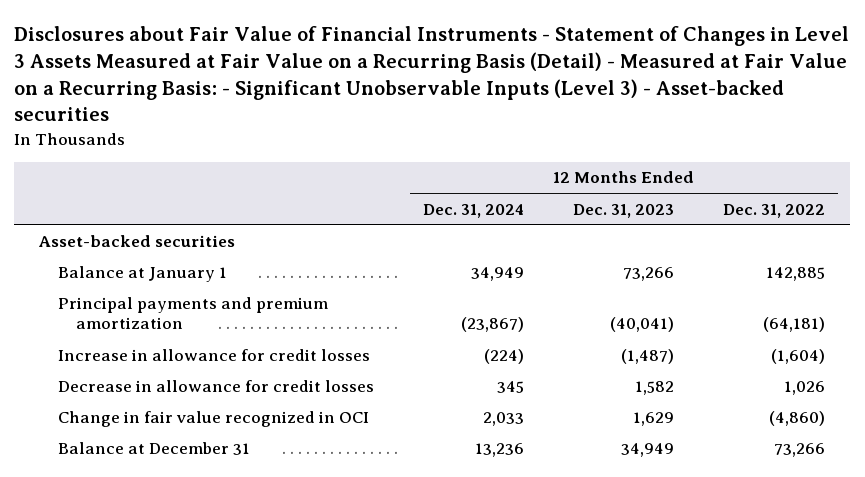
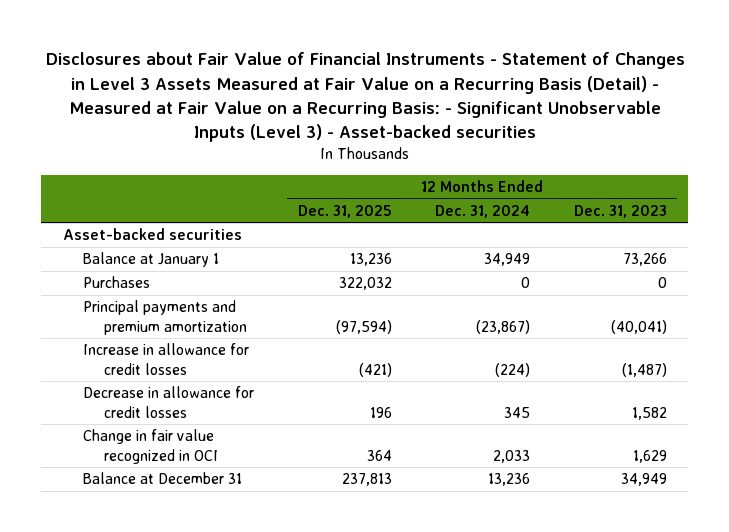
- | 12 Months Ended Dec. 31, 2024 | 12 Months Ended Dec. 31, 2023 | 12 Months Ended Dec. 31, 2022
+ | 12 Months Ended Dec. 31, 2025 | 12 Months Ended Dec. 31, 2024 | 12 Months Ended Dec. 31, 2023
+ Purchases | 322,032 | 0 | 0

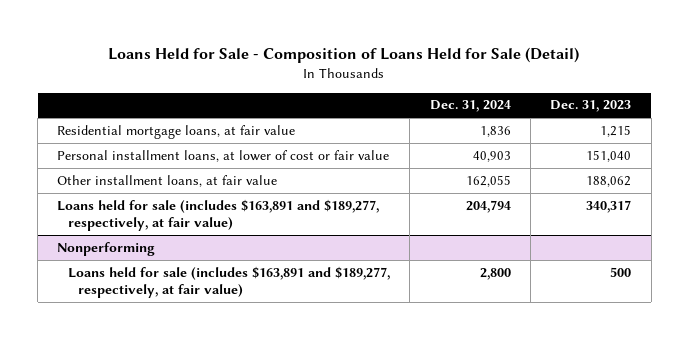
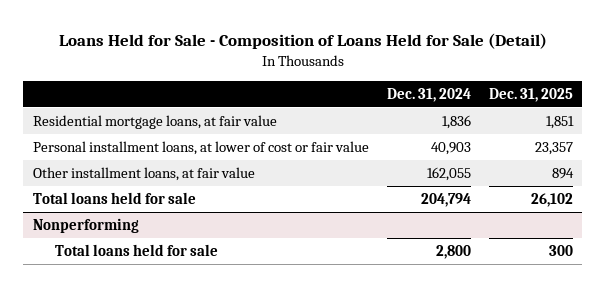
- | Dec. 31, 2024 | Dec. 31, 2023
+ | Dec. 31, 2024 | Dec. 31, 2025
- Loans held for sale (includes $163,891 and $189,277, respectively, at fair value) | 204,794 | 340,317
+ Total loans held for sale | 204,794 | 26,102
@ Nonperforming
- Loans held for sale (includes $163,891 and $189,277, respectively, at fair value) | 2,800 | 500
+ Total loans held for sale | 2,800 | 300

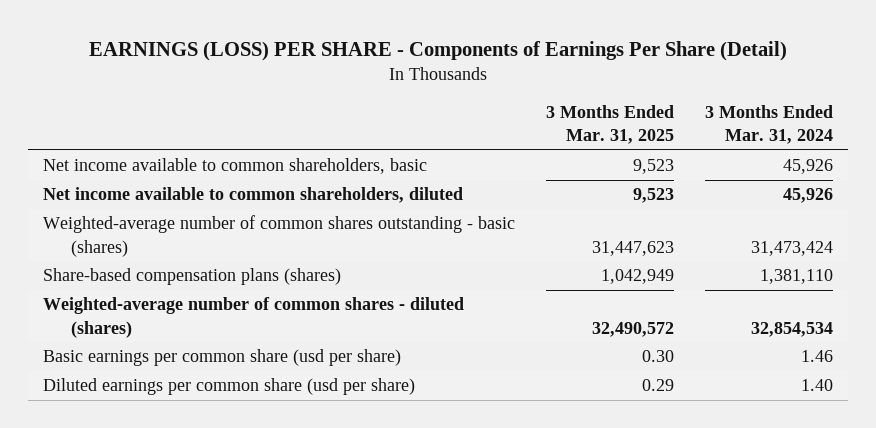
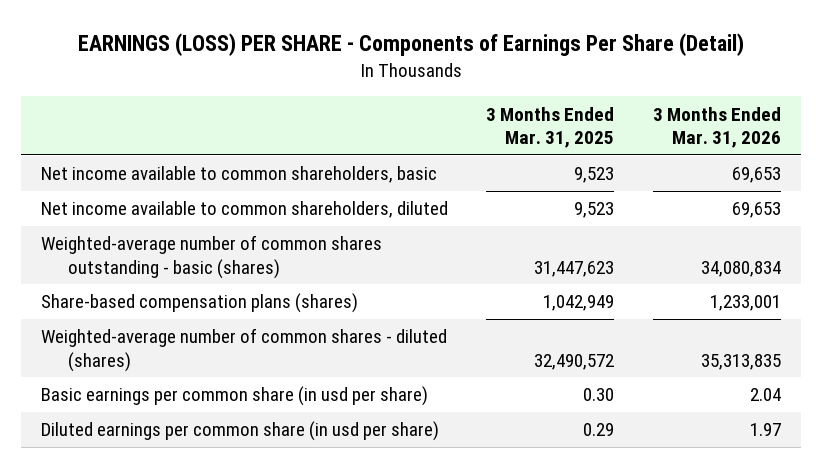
- | 3 Months Ended Mar. 31, 2025 | 3 Months Ended Mar. 31, 2024
+ | 3 Months Ended Mar. 31, 2025 | 3 Months Ended Mar. 31, 2026
- Basic earnings per common share (usd per share) | 0.30 | 1.46
- Diluted earnings per common share (usd per share) | 0.29 | 1.40
+ Basic earnings per common share (in usd per share) | 0.30 | 2.04
+ Diluted earnings per common share (in usd per share) | 0.29 | 1.97

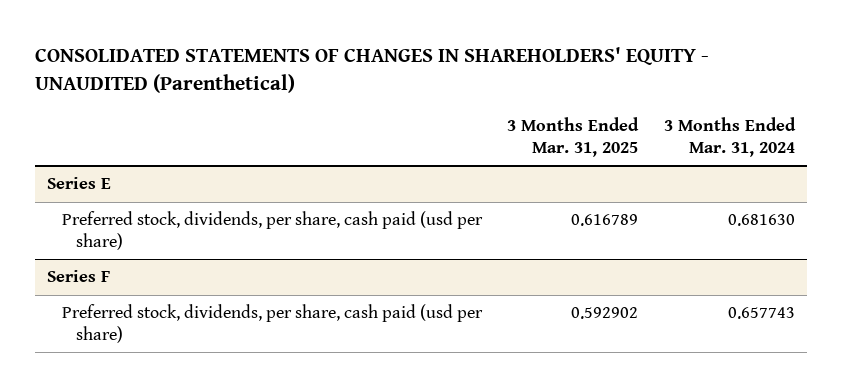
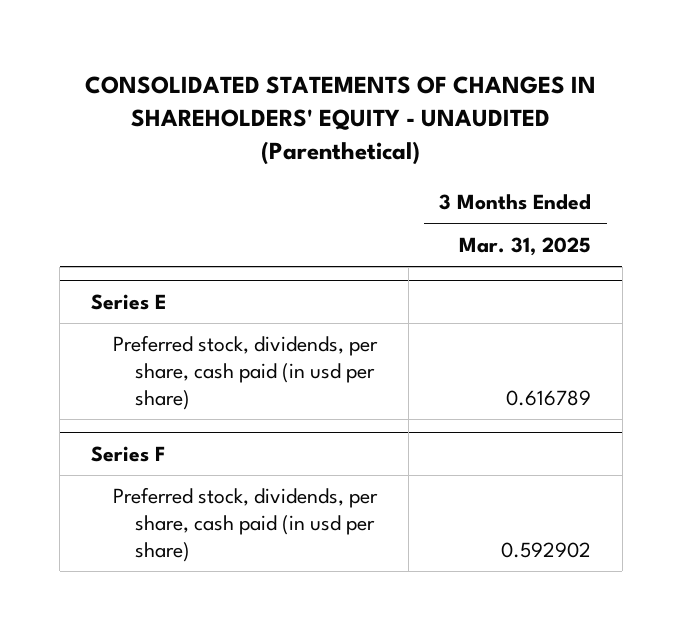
- | 3 Months Ended Mar. 31, 2025 | 3 Months Ended Mar. 31, 2024
+ | 3 Months Ended Mar. 31, 2025
@ Series E
- Preferred stock, dividends, per share, cash paid (usd per share) | 0.616789 | 0.681630
+ Preferred stock, dividends, per share, cash paid (in usd per share) | 0.616789
@ Series F
- Preferred stock, dividends, per share, cash paid (usd per share) | 0.592902 | 0.657743
+ Preferred stock, dividends, per share, cash paid (in usd per share) | 0.592902

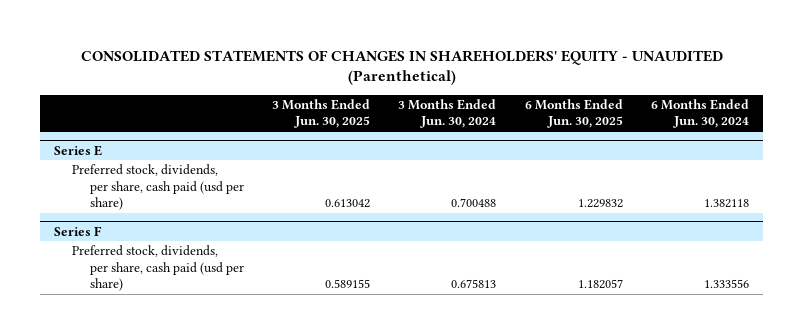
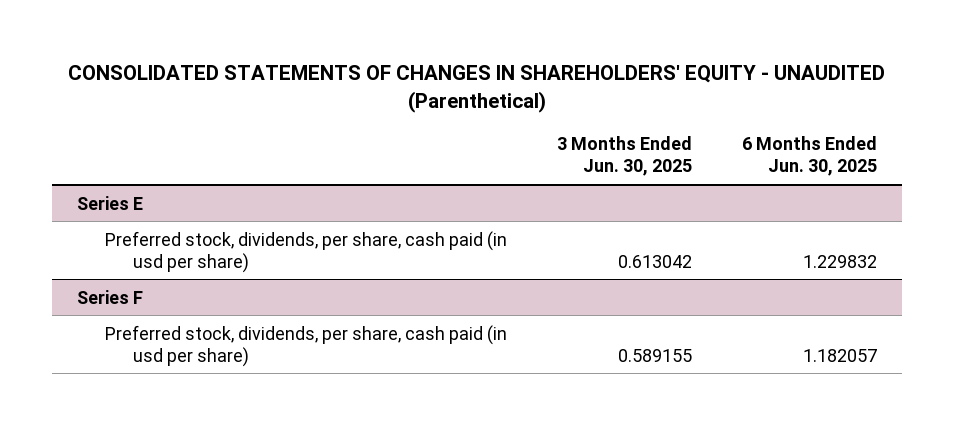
- | 3 Months Ended Jun. 30, 2025 | 3 Months Ended Jun. 30, 2024 | 6 Months Ended Jun. 30, 2025 | 6 Months Ended Jun. 30, 2024
+ | 3 Months Ended Jun. 30, 2025 | 6 Months Ended Jun. 30, 2025
@ Series E
- Preferred stock, dividends, per share, cash paid (usd per share) | 0.613042 | 0.700488 | 1.229832 | 1.382118
+ Preferred stock, dividends, per share, cash paid (in usd per share) | 0.613042 | 1.229832
@ Series F
- Preferred stock, dividends, per share, cash paid (usd per share) | 0.589155 | 0.675813 | 1.182057 | 1.333556
+ Preferred stock, dividends, per share, cash paid (in usd per share) | 0.589155 | 1.182057

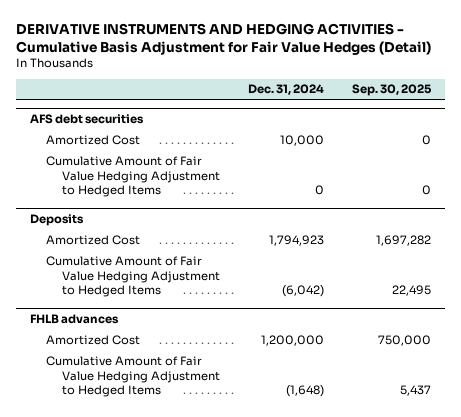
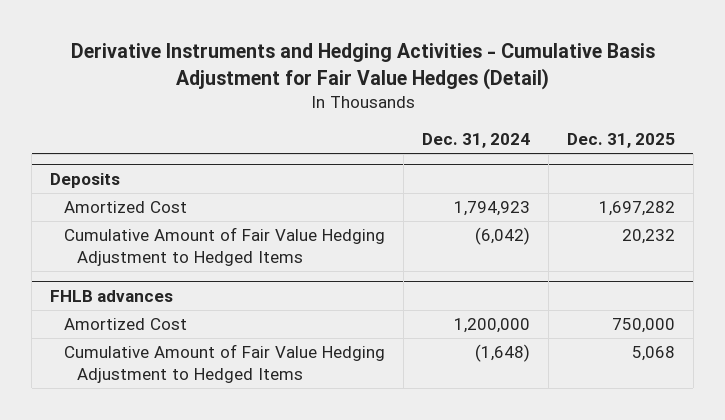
- DERIVATIVE INSTRUMENTS AND HEDGING ACTIVITIES - Cumulative Basis Adjustment for Fair Value Hedges (Detail)
+ Derivative Instruments and Hedging Activities - Cumulative Basis Adjustment for Fair Value Hedges (Detail)
- | Dec. 31, 2024 | Sep. 30, 2025
+ | Dec. 31, 2024 | Dec. 31, 2025
- AFS debt securities
- Amortized Cost | 10,000 | 0
- Cumulative Amount of Fair Value Hedging Adjustment to Hedged Items | 0 | 0

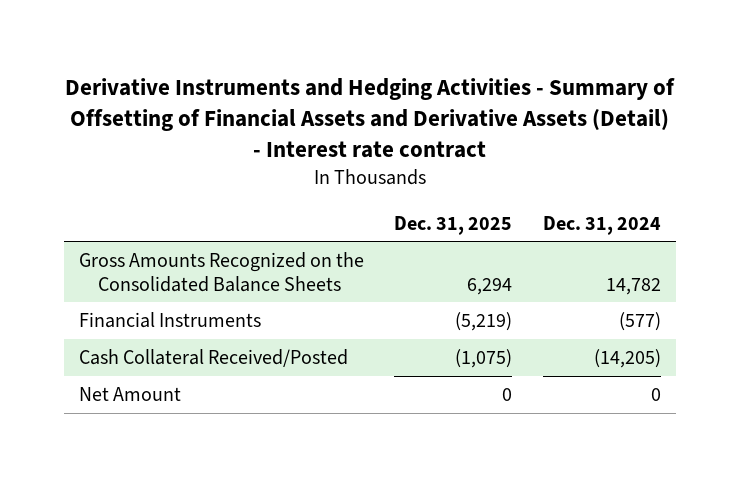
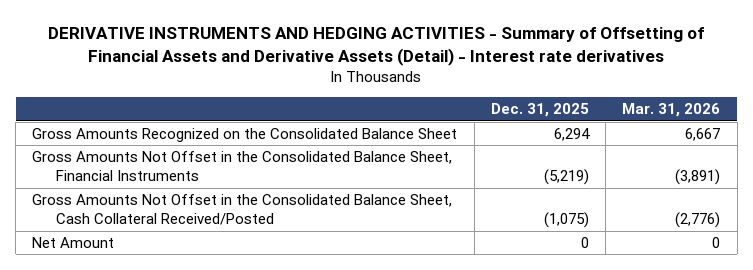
- Derivative Instruments and Hedging Activities - Summary of Offsetting of Financial Assets and Derivative Assets (Detail) - Interest rate contract
+ DERIVATIVE INSTRUMENTS AND HEDGING ACTIVITIES - Summary of Offsetting of Financial Assets and Derivative Assets (Detail) - Interest rate derivatives
- | Dec. 31, 2025 | Dec. 31, 2024
+ | Dec. 31, 2025 | Mar. 31, 2026
- Gross Amounts Recognized on the Consolidated Balance Sheets | 6,294 | 14,782
- Financial Instruments | (5,219) | (577)
- Cash Collateral Received/Posted | (1,075) | (14,205)
+ Gross Amounts Recognized on the Consolidated Balance Sheet | 6,294 | 6,667
+ Gross Amounts Not Offset in the Consolidated Balance Sheet, Financial Instruments | (5,219) | (3,891)
+ Gross Amounts Not Offset in the Consolidated Balance Sheet, Cash Collateral Received/Posted | (1,075) | (2,776)

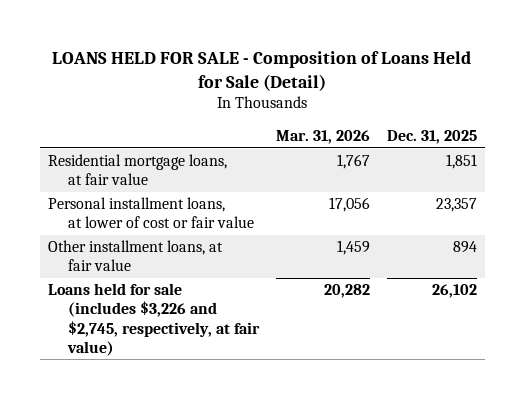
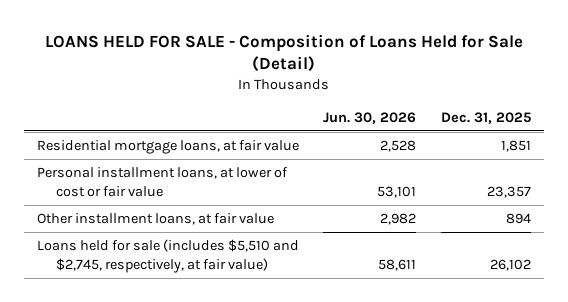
- | Mar. 31, 2026 | Dec. 31, 2025
+ | Jun. 30, 2026 | Dec. 31, 2025
- Loans held for sale (includes $3,226 and $2,745, respectively, at fair value) | 20,282 | 26,102
+ Loans held for sale (includes $5,510 and $2,745, respectively, at fair value) | 58,611 | 26,102

